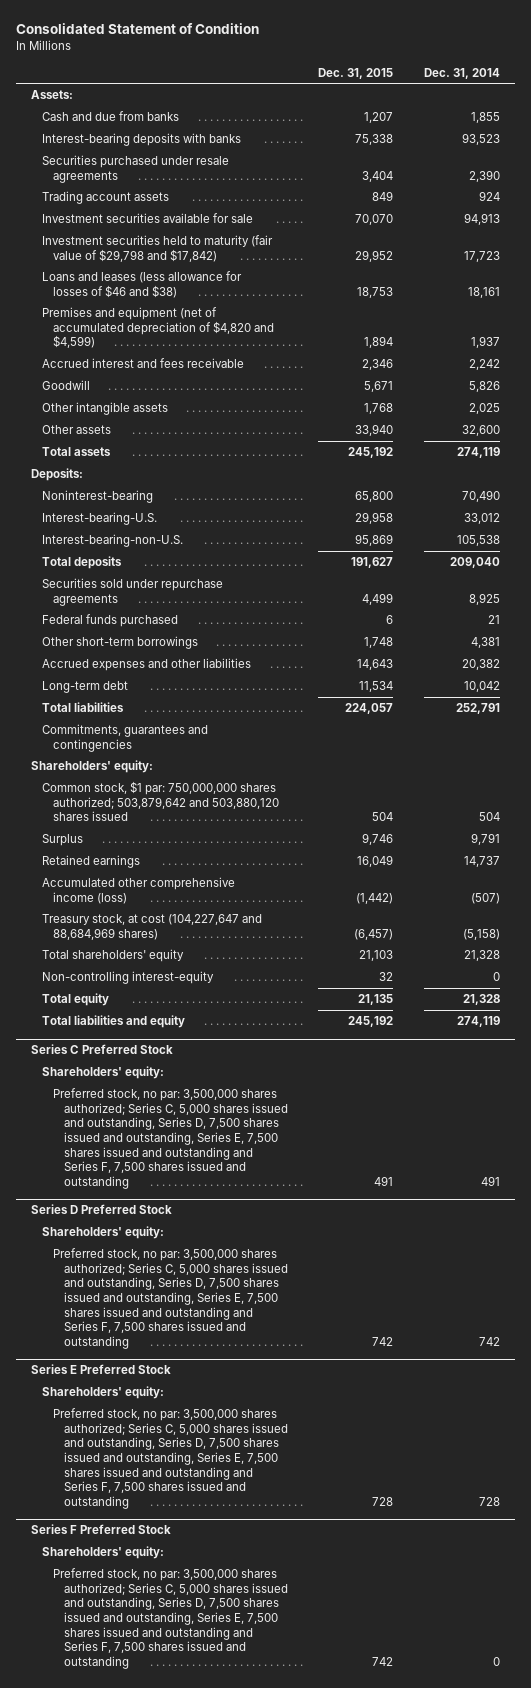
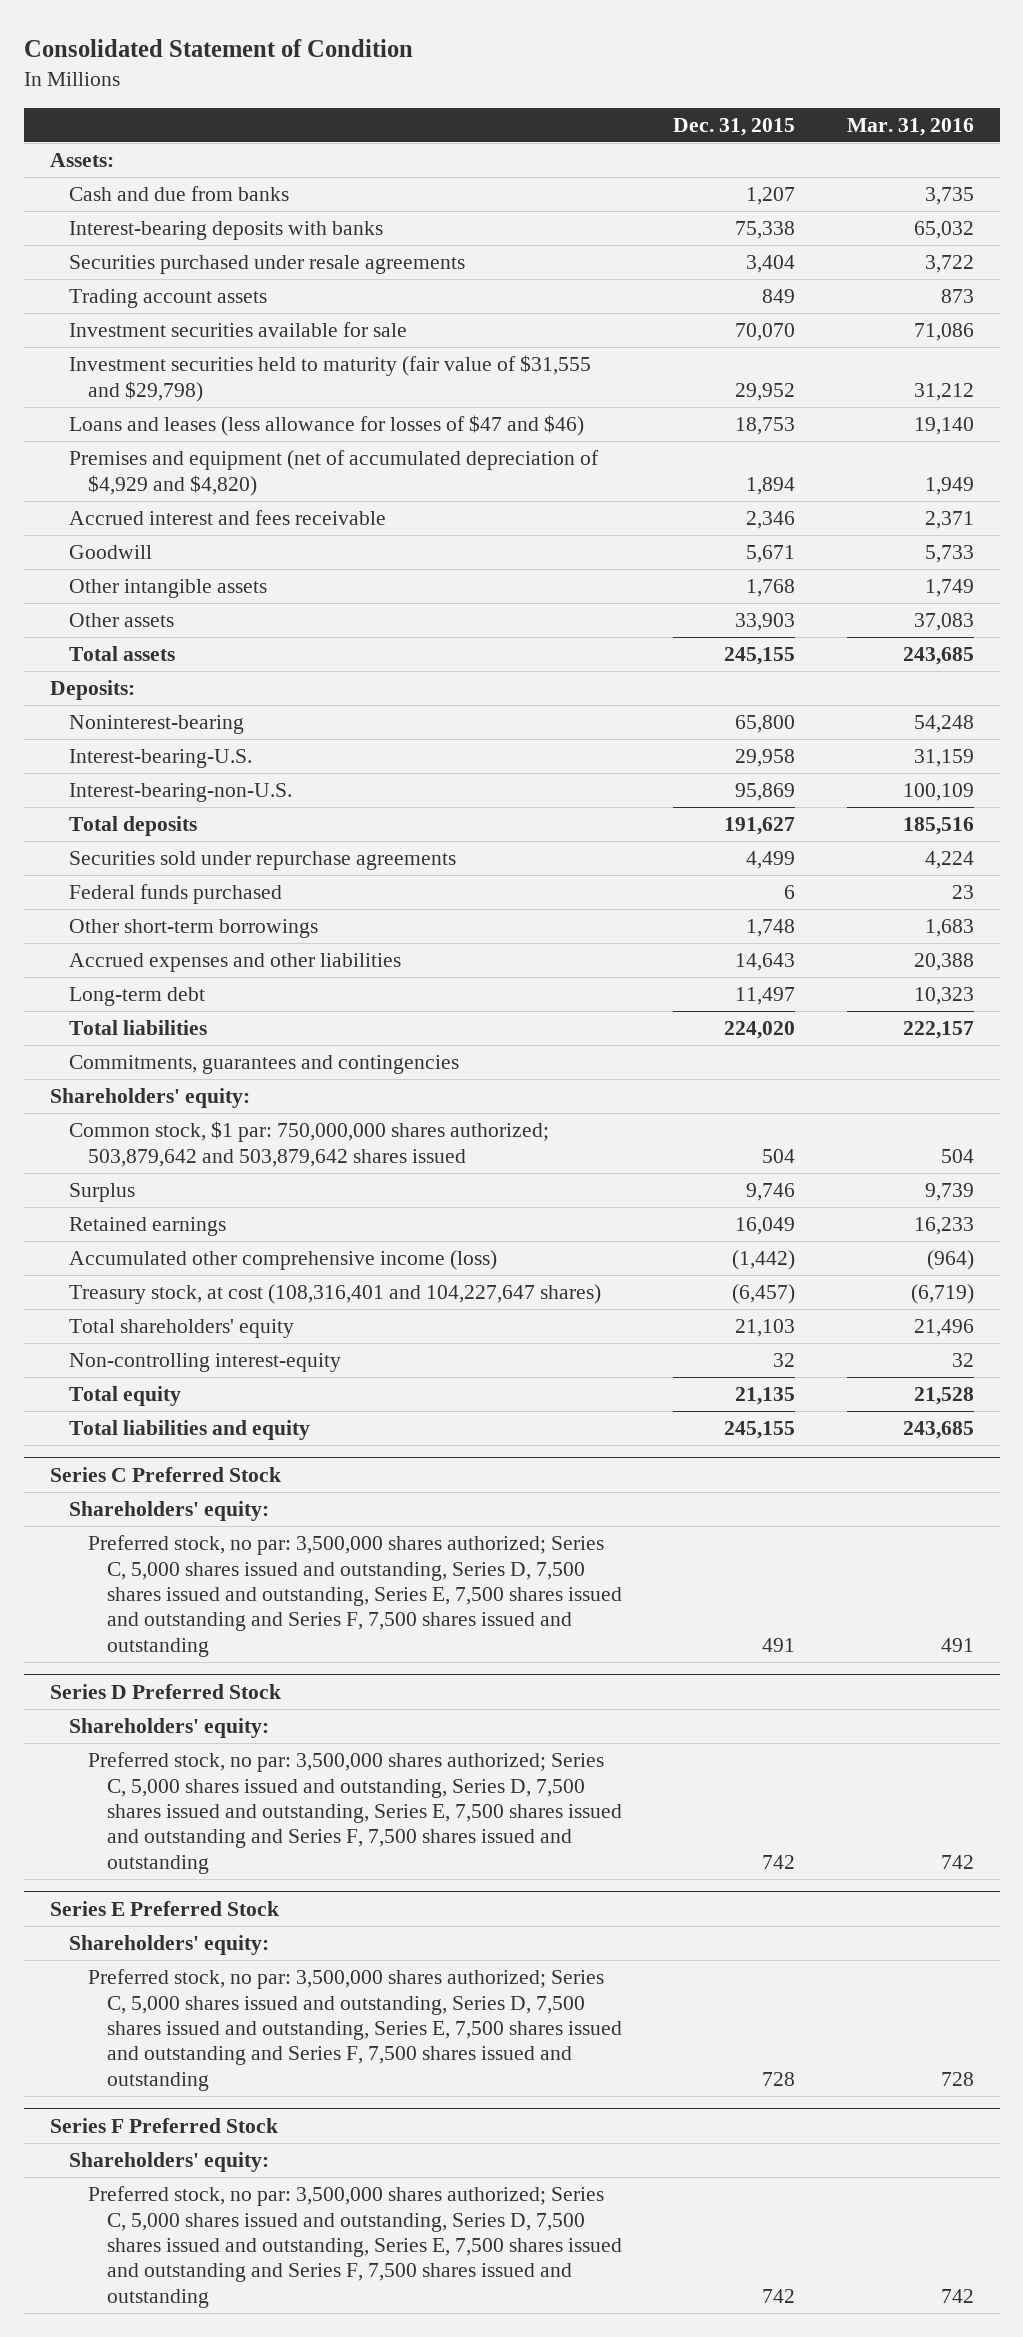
- | Dec. 31, 2015 | Dec. 31, 2014
+ | Dec. 31, 2015 | Mar. 31, 2016
- Investment securities held to maturity (fair value of $29,798 and $17,842) | 29,952 | 17,723
- Loans and leases (less allowance for losses of $46 and $38) | 18,753 | 18,161
- Premises and equipment (net of accumulated depreciation of $4,820 and $4,599) | 1,894 | 1,937
+ Investment securities held to maturity (fair value of $31,555 and $29,798) | 29,952 | 31,212
+ Loans and leases (less allowance for losses of $47 and $46) | 18,753 | 19,140
+ Premises and equipment (net of accumulated depreciation of $4,929 and $4,820) | 1,894 | 1,949
- Other assets | 33,940 | 32,600
- Total assets | 245,192 | 274,119
+ Other assets | 33,903 | 37,083
+ Total assets | 245,155 | 243,685
- Long-term debt | 11,534 | 10,042
- Total liabilities | 224,057 | 252,791
+ Long-term debt | 11,497 | 10,323
+ Total liabilities | 224,020 | 222,157
- Common stock, $1 par: 750,000,000 shares authorized; 503,879,642 and 503,880,120 shares issued | 504 | 504
+ Common stock, $1 par: 750,000,000 shares authorized; 503,879,642 and 503,879,642 shares issued | 504 | 504
- Treasury stock, at cost (104,227,647 and 88,684,969 shares) | (6,457) | (5,158)
+ Treasury stock, at cost (108,316,401 and 104,227,647 shares) | (6,457) | (6,719)
- Total liabilities and equity | 245,192 | 274,119
+ Total liabilities and equity | 245,155 | 243,685

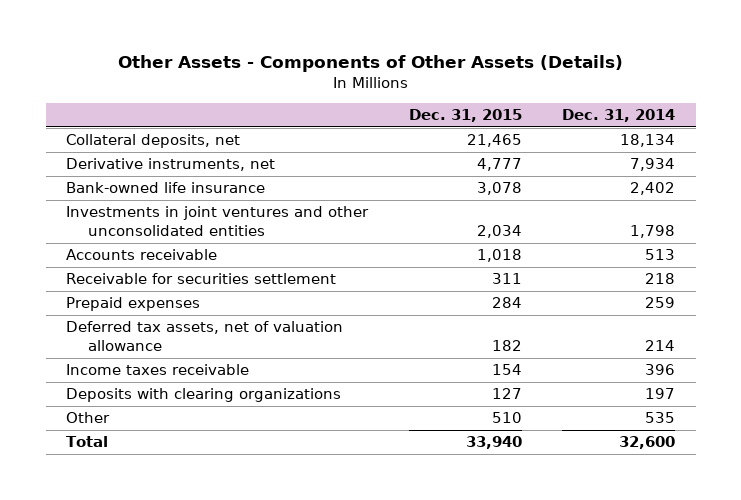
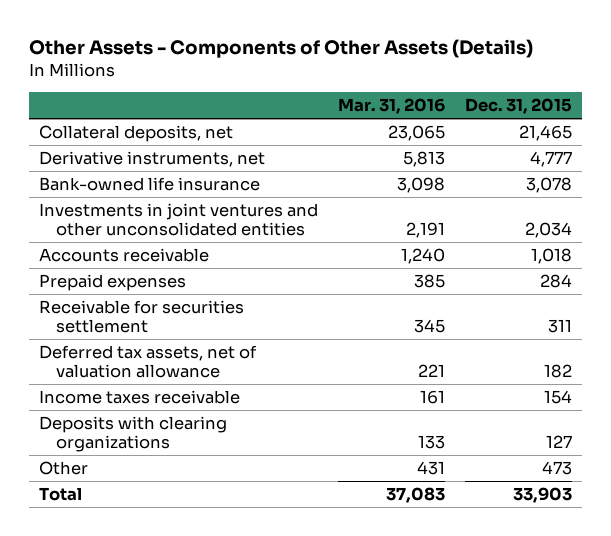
- | Dec. 31, 2015 | Dec. 31, 2014
+ | Mar. 31, 2016 | Dec. 31, 2015
moved down: Receivable for securities settlement | 345 | 311
- Other | 510 | 535
- Total | 33,940 | 32,600
+ Other | 431 | 473
+ Total | 37,083 | 33,903

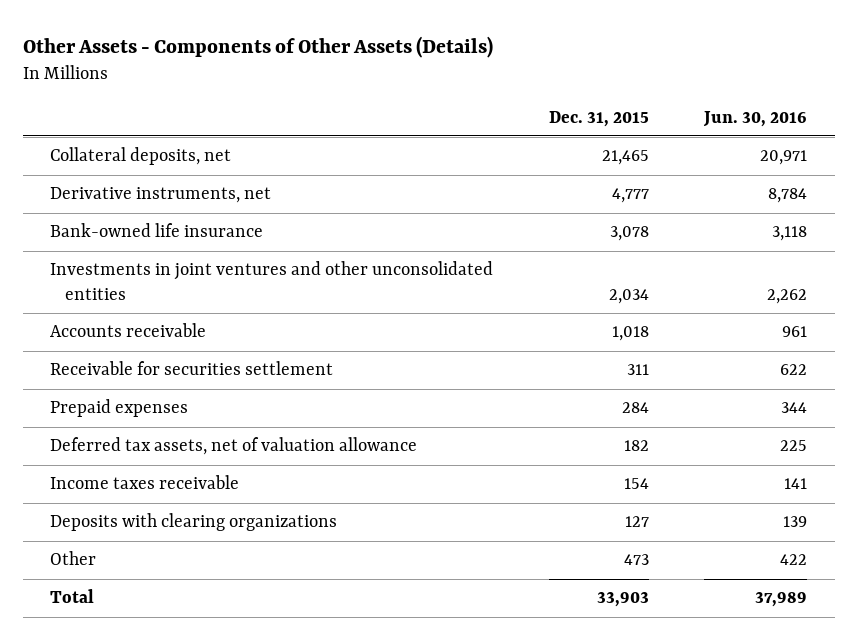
- | Mar. 31, 2016 | Dec. 31, 2015
+ | Dec. 31, 2015 | Jun. 30, 2016
moved down: Prepaid expenses | 284 | 344

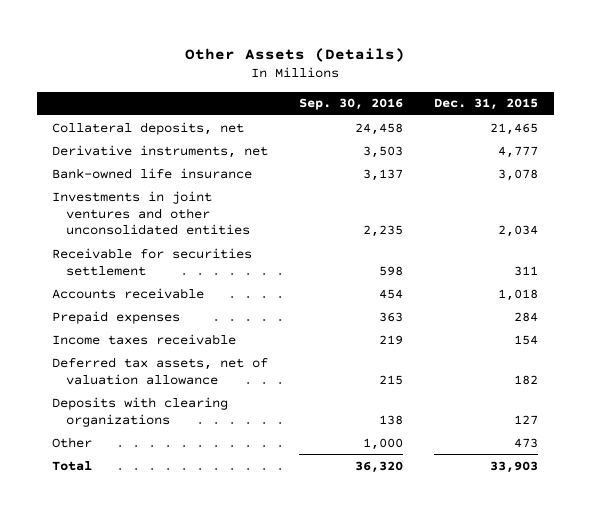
- Other Assets - Components of Other Assets (Details)
+ Other Assets (Details)
- | Dec. 31, 2015 | Jun. 30, 2016
+ | Sep. 30, 2016 | Dec. 31, 2015
moved down: Accounts receivable | 454 | 1,018
moved down: Deferred tax assets, net of valuation allowance | 215 | 182

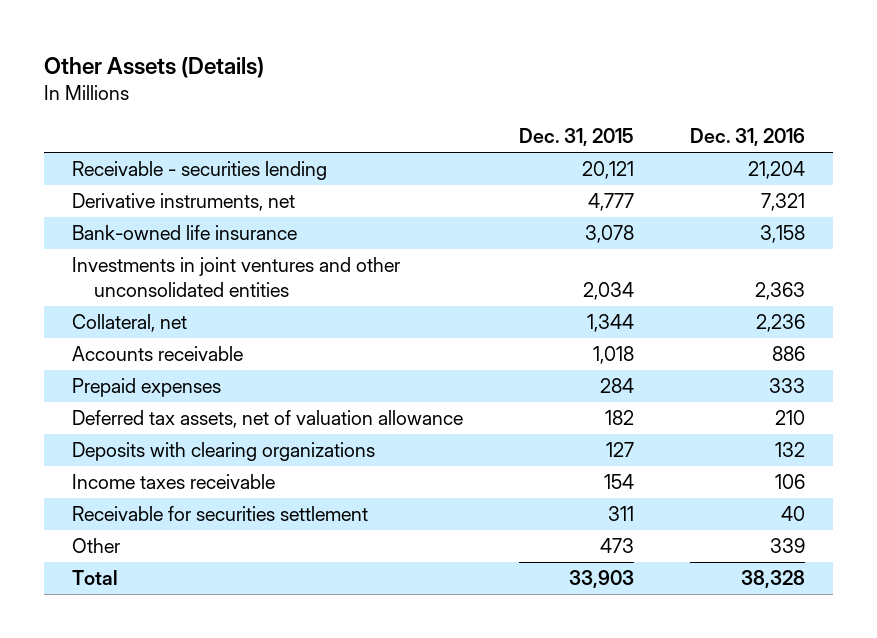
- | Sep. 30, 2016 | Dec. 31, 2015
+ | Dec. 31, 2015 | Dec. 31, 2016
- Collateral deposits, net | 24,458 | 21,465
+ Receivable - securities lending | 20,121 | 21,204
+ Collateral, net | 1,344 | 2,236
moved down: Income taxes receivable | 154 | 106
moved down: Receivable for securities settlement | 311 | 40

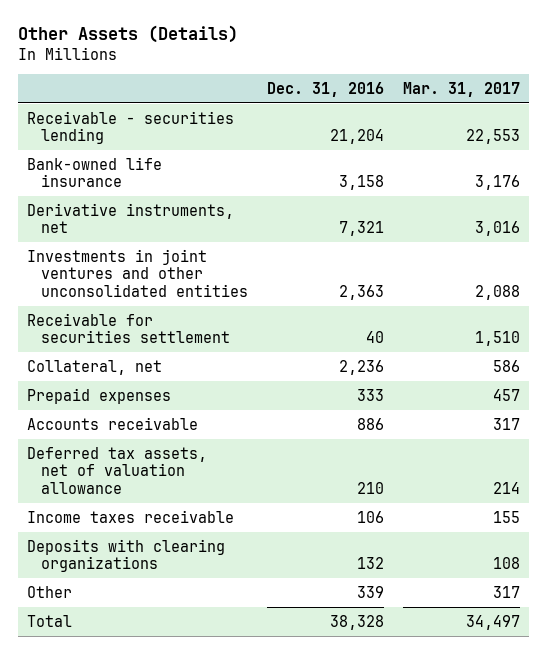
- | Dec. 31, 2015 | Dec. 31, 2016
+ | Dec. 31, 2016 | Mar. 31, 2017
moved down: Derivative instruments, net | 7,321 | 3,016
moved up: Receivable for securities settlement | 40 | 1,510
moved down: Accounts receivable | 886 | 317
moved down: Deposits with clearing organizations | 132 | 108

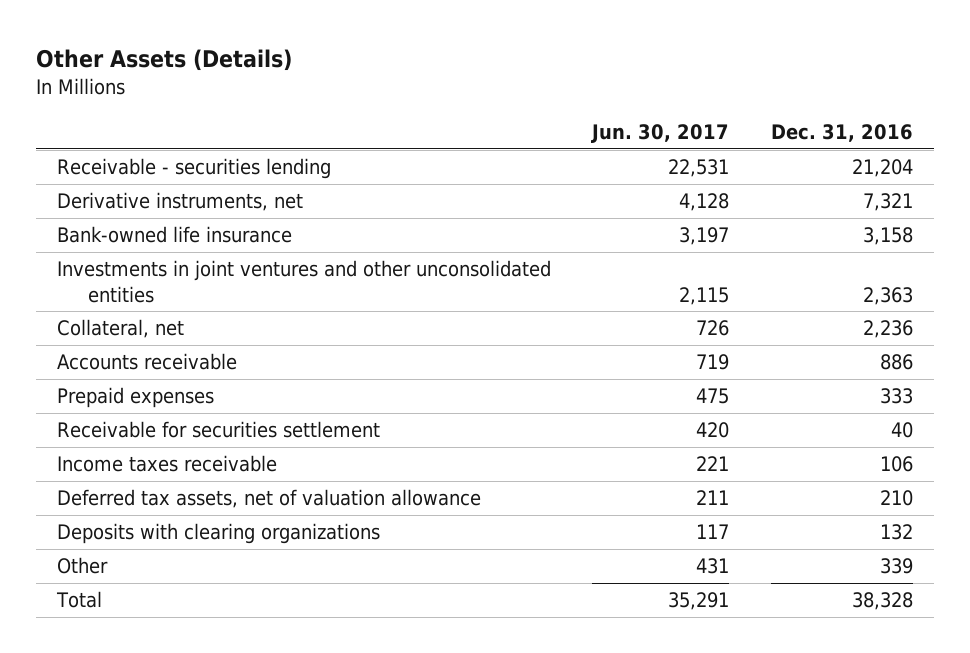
- | Dec. 31, 2016 | Mar. 31, 2017
+ | Jun. 30, 2017 | Dec. 31, 2016
moved down: Bank-owned life insurance | 3,197 | 3,158
moved down: Prepaid expenses | 475 | 333
moved down: Receivable for securities settlement | 420 | 40
moved down: Deferred tax assets, net of valuation allowance | 211 | 210

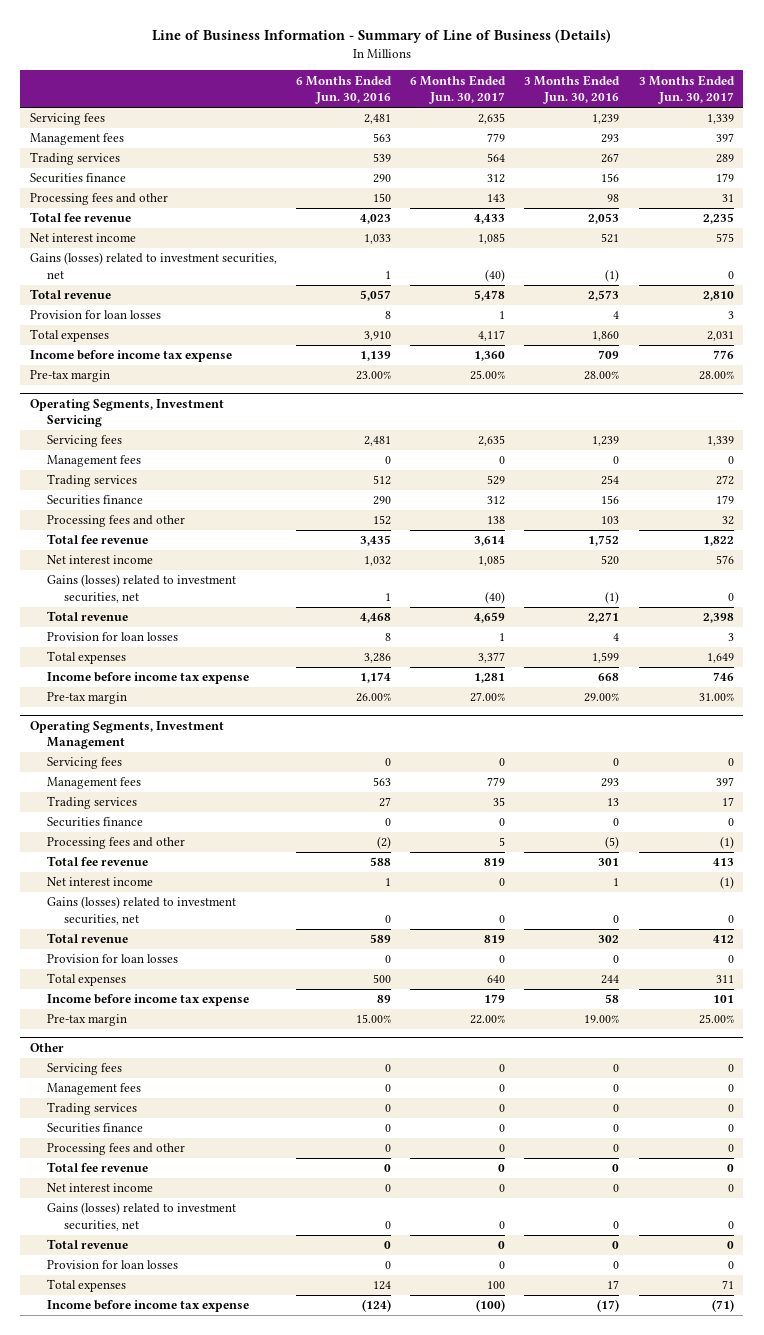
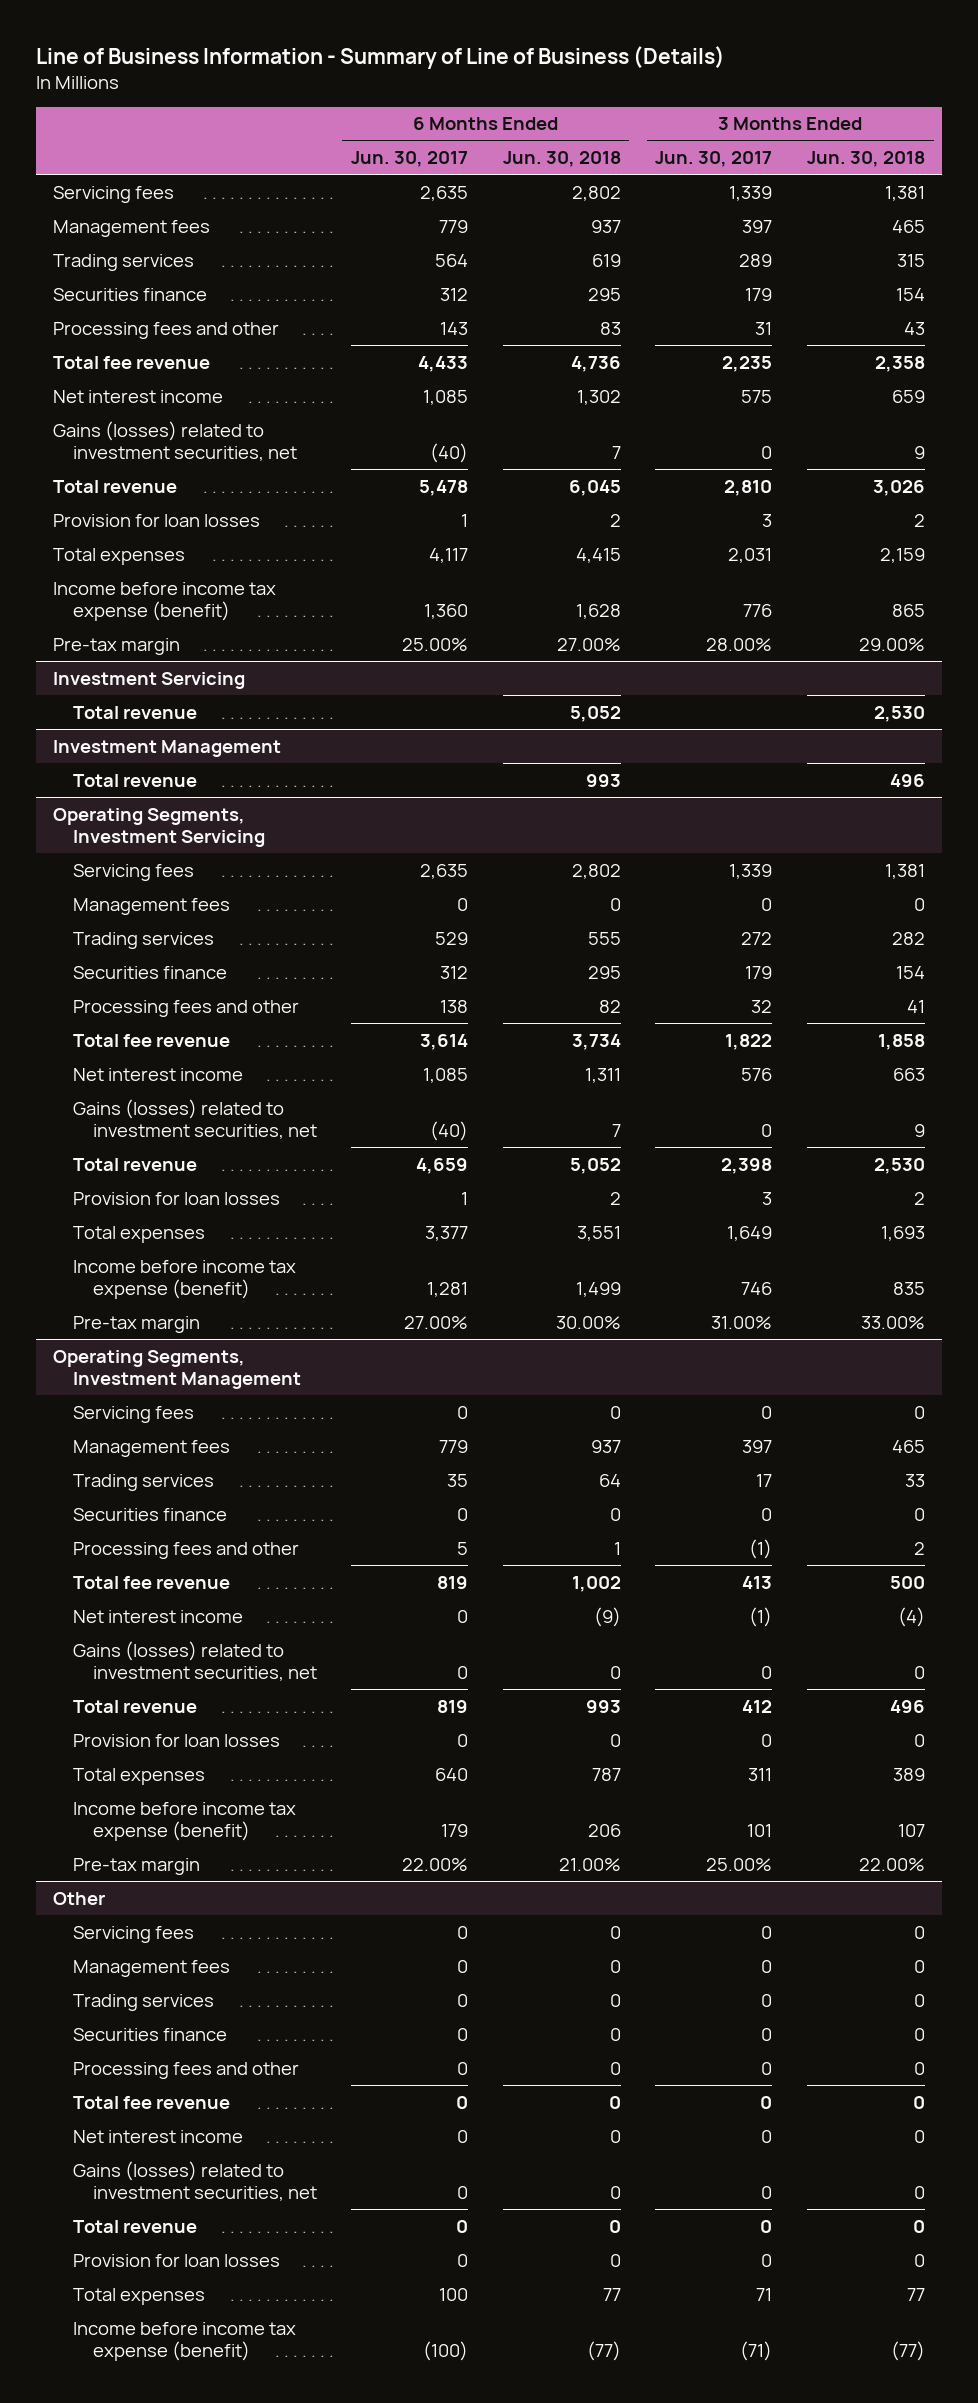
- | 6 Months Ended Jun. 30, 2016 | 6 Months Ended Jun. 30, 2017 | 3 Months Ended Jun. 30, 2016 | 3 Months Ended Jun. 30, 2017
+ | 6 Months Ended Jun. 30, 2017 | 6 Months Ended Jun. 30, 2018 | 3 Months Ended Jun. 30, 2017 | 3 Months Ended Jun. 30, 2018
- Income before income tax expense | 1,139 | 1,360 | 709 | 776
+ Income before income tax expense (benefit) | 1,360 | 1,628 | 776 | 865
+ Investment Servicing
+ Total revenue | | 5,052 | | 2,530
+ Investment Management
+ Total revenue | | 993 | | 496
@ Operating Segments, Investment Servicing
- Income before income tax expense | 1,174 | 1,281 | 668 | 746
+ Income before income tax expense (benefit) | 1,281 | 1,499 | 746 | 835
@ Operating Segments, Investment Management
- Income before income tax expense | 89 | 179 | 58 | 101
+ Income before income tax expense (benefit) | 179 | 206 | 101 | 107
@ Other
- Income before income tax expense | (124) | (100) | (17) | (71)
+ Income before income tax expense (benefit) | (100) | (77) | (71) | (77)

